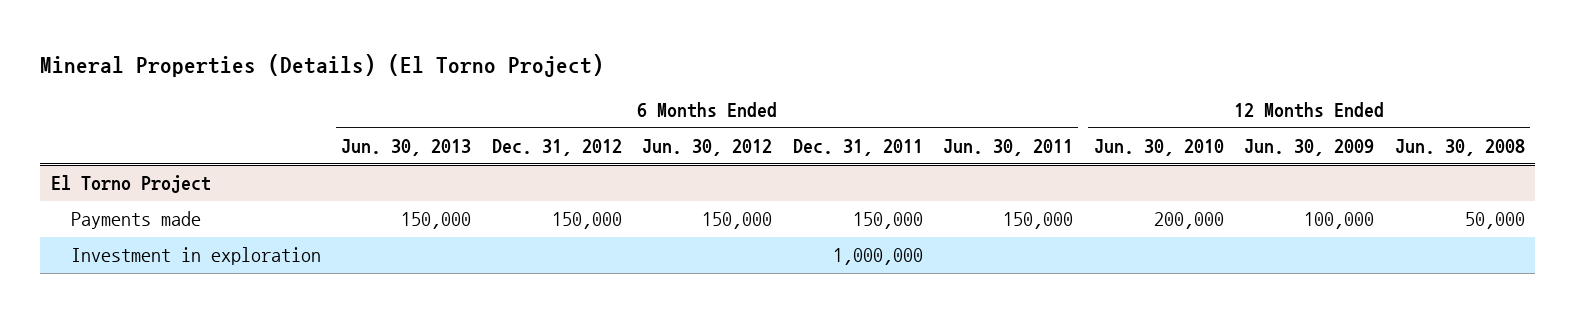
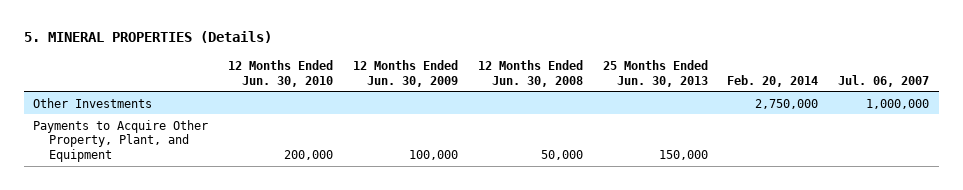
- Mineral Properties (Details) (El Torno Project)
+ 5. MINERAL PROPERTIES (Details)
- | 6 Months Ended Jun. 30, 2013 | 6 Months Ended Dec. 31, 2012 | 6 Months Ended Jun. 30, 2012 | 6 Months Ended Dec. 31, 2011 | 6 Months Ended Jun. 30, 2011 | 12 Months Ended Jun. 30, 2010 | 12 Months Ended Jun. 30, 2009 | 12 Months Ended Jun. 30, 2008
+ | 12 Months Ended Jun. 30, 2010 | 12 Months Ended Jun. 30, 2009 | 12 Months Ended Jun. 30, 2008 | 25 Months Ended Jun. 30, 2013 | Feb. 20, 2014 | Jul. 06, 2007
- El Torno Project
- Payments made | 150,000 | 150,000 | 150,000 | 150,000 | 150,000 | 200,000 | 100,000 | 50,000
- Investment in exploration | | | | 1,000,000 | | | |
+ Other Investments | | | | | 2,750,000 | 1,000,000
+ Payments to Acquire Other Property, Plant, and Equipment | 200,000 | 100,000 | 50,000 | 150,000 | |

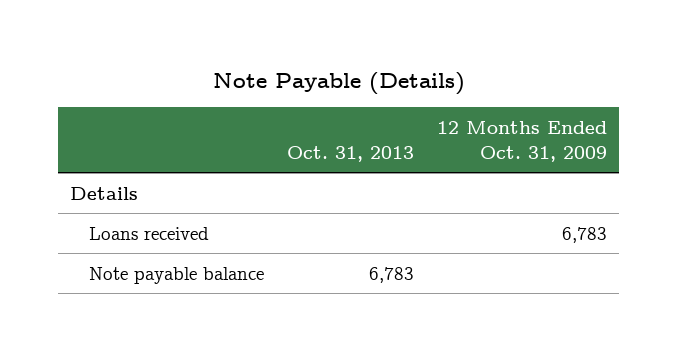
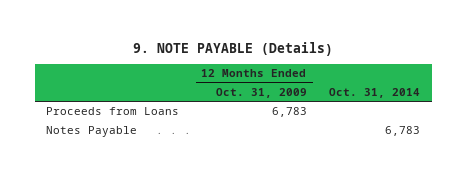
- Note Payable (Details)
+ 9. NOTE PAYABLE (Details)
- | Oct. 31, 2013 | 12 Months Ended Oct. 31, 2009
+ | 12 Months Ended Oct. 31, 2009 | Oct. 31, 2014
- Details
- Loans received | | 6,783
- Note payable balance | 6,783 |
+ Proceeds from Loans | 6,783 |
+ Notes Payable | | 6,783

